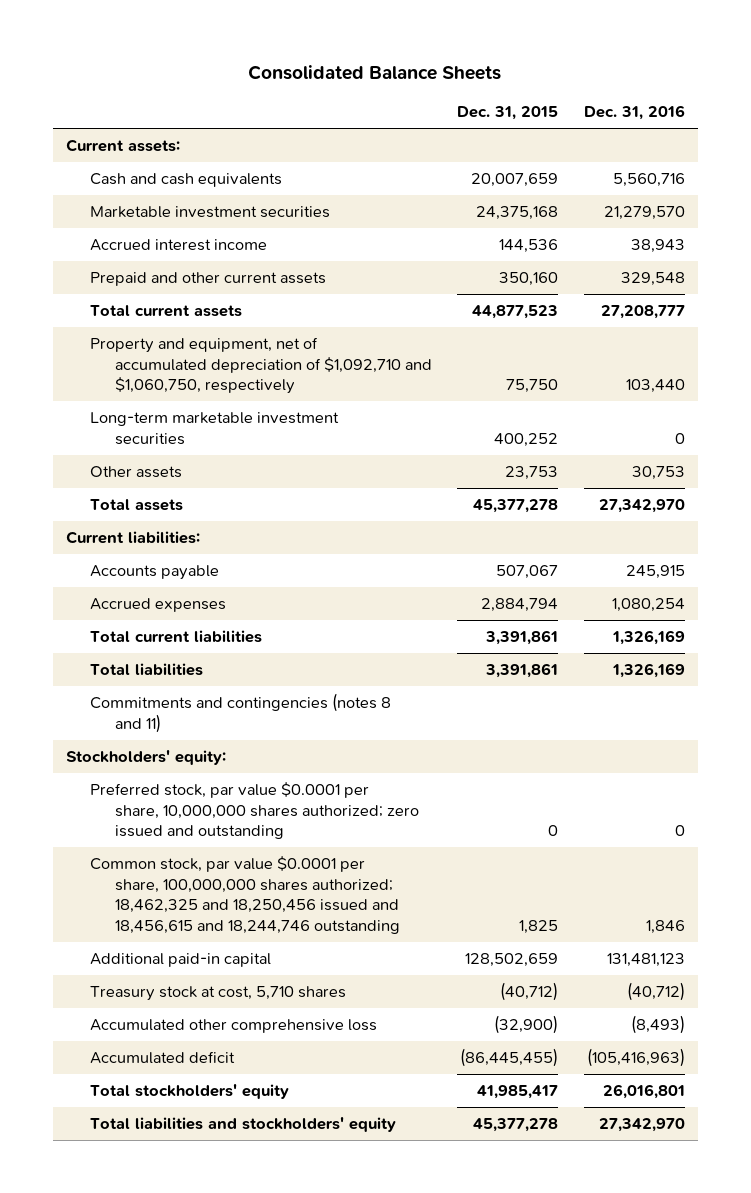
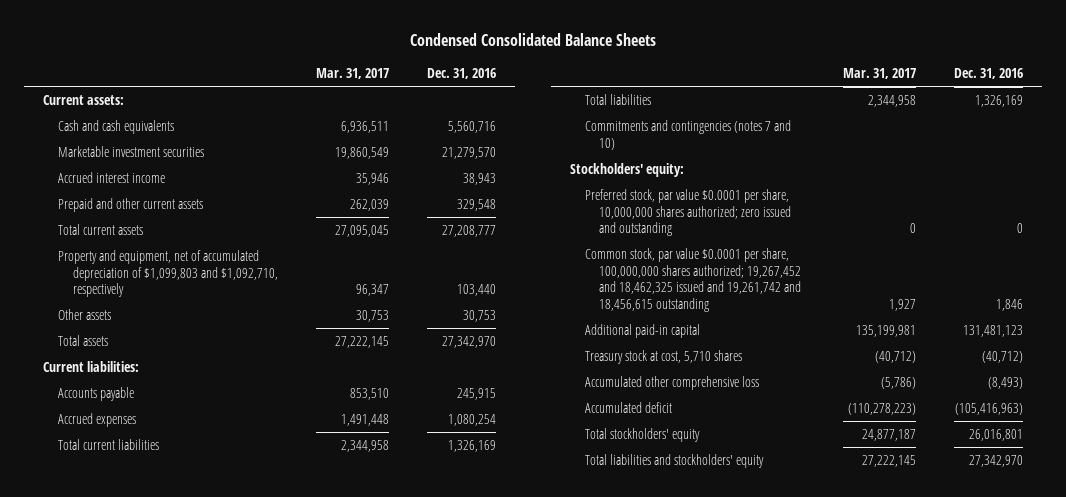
- Consolidated Balance Sheets
+ Condensed Consolidated Balance Sheets
- | Dec. 31, 2015 | Dec. 31, 2016
+ | Mar. 31, 2017 | Dec. 31, 2016
- Property and equipment, net of accumulated depreciation of $1,092,710 and $1,060,750, respectively | 75,750 | 103,440
- Long-term marketable investment securities | 400,252 | 0
+ Property and equipment, net of accumulated depreciation of $1,099,803 and $1,092,710, respectively | 96,347 | 103,440
- Commitments and contingencies (notes 8 and 11)
+ Commitments and contingencies (notes 7 and 10)
- Common stock, par value $0.0001 per share, 100,000,000 shares authorized; 18,462,325 and 18,250,456 issued and 18,456,615 and 18,244,746 outstanding | 1,825 | 1,846
+ Common stock, par value $0.0001 per share, 100,000,000 shares authorized; 19,267,452 and 18,462,325 issued and 19,261,742 and 18,456,615 outstanding | 1,927 | 1,846

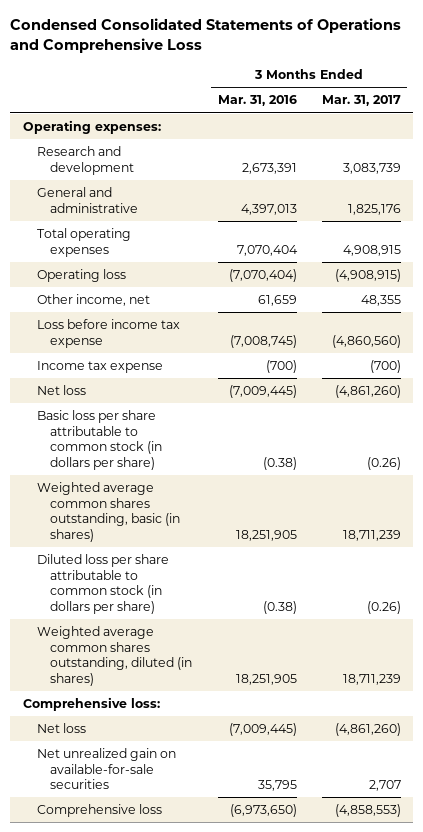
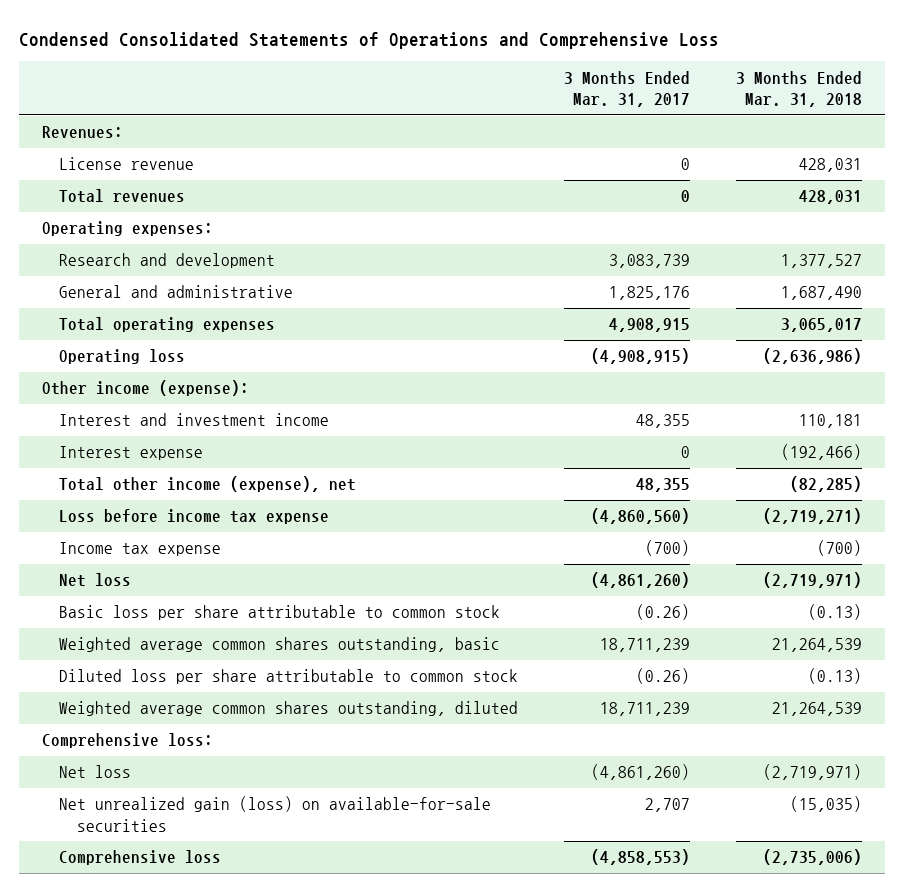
- | 3 Months Ended Mar. 31, 2016 | 3 Months Ended Mar. 31, 2017
+ | 3 Months Ended Mar. 31, 2017 | 3 Months Ended Mar. 31, 2018
+ Revenues:
+ License revenue | 0 | 428,031
+ Total revenues | 0 | 428,031
- Other income, net | 61,659 | 48,355
+ Other income (expense):
+ Interest and investment income | 48,355 | 110,181
+ Interest expense | 0 | (192,466)
+ Total other income (expense), net | 48,355 | (82,285)
- Basic loss per share attributable to common stock (in dollars per share) | (0.38) | (0.26)
- Weighted average common shares outstanding, basic (in shares) | 18,251,905 | 18,711,239
- Diluted loss per share attributable to common stock (in dollars per share) | (0.38) | (0.26)
- Weighted average common shares outstanding, diluted (in shares) | 18,251,905 | 18,711,239
+ Basic loss per share attributable to common stock | (0.26) | (0.13)
+ Weighted average common shares outstanding, basic | 18,711,239 | 21,264,539
+ Diluted loss per share attributable to common stock | (0.26) | (0.13)
+ Weighted average common shares outstanding, diluted | 18,711,239 | 21,264,539
- Net unrealized gain on available-for-sale securities | 35,795 | 2,707
+ Net unrealized gain (loss) on available-for-sale securities | 2,707 | (15,035)

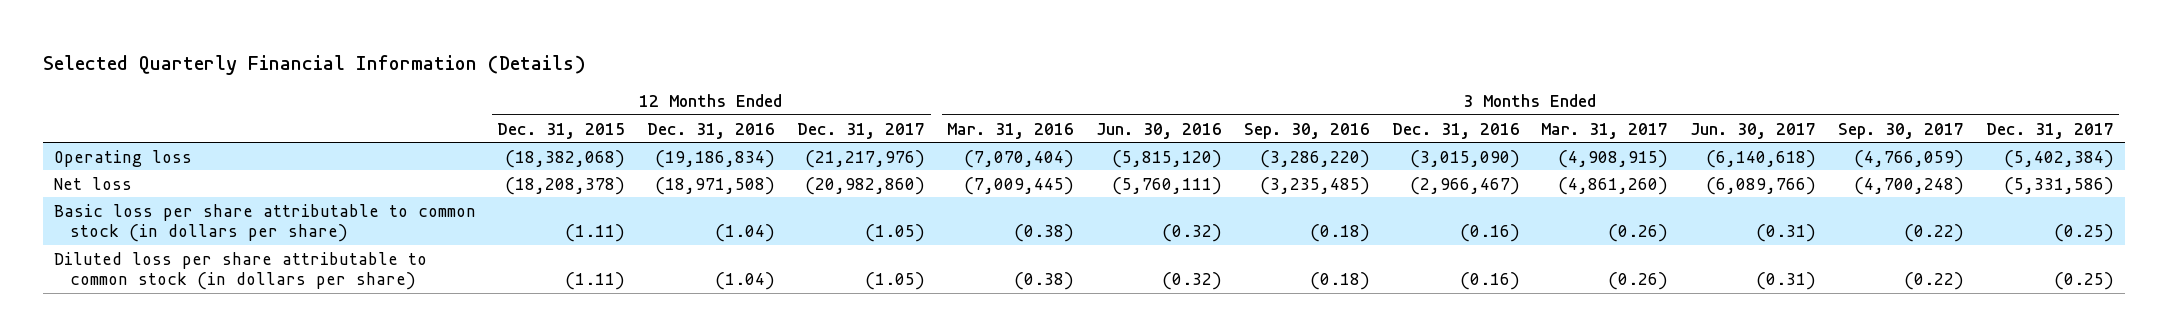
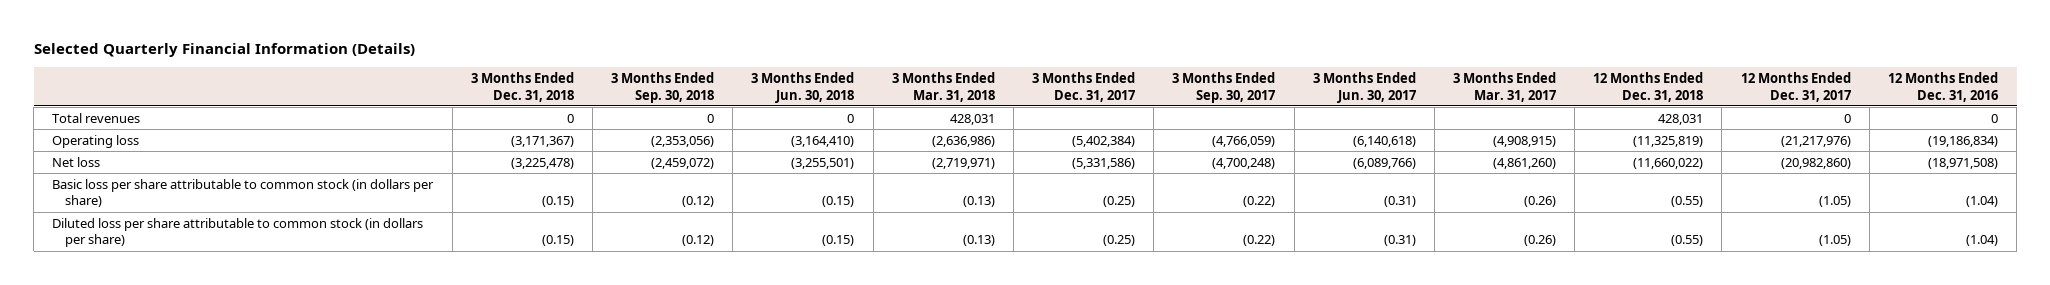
- | 12 Months Ended Dec. 31, 2015 | 12 Months Ended Dec. 31, 2016 | 12 Months Ended Dec. 31, 2017 | 3 Months Ended Mar. 31, 2016 | 3 Months Ended Jun. 30, 2016 | 3 Months Ended Sep. 30, 2016 | 3 Months Ended Dec. 31, 2016 | 3 Months Ended Mar. 31, 2017 | 3 Months Ended Jun. 30, 2017 | 3 Months Ended Sep. 30, 2017 | 3 Months Ended Dec. 31, 2017
+ | 3 Months Ended Dec. 31, 2018 | 3 Months Ended Sep. 30, 2018 | 3 Months Ended Jun. 30, 2018 | 3 Months Ended Mar. 31, 2018 | 3 Months Ended Dec. 31, 2017 | 3 Months Ended Sep. 30, 2017 | 3 Months Ended Jun. 30, 2017 | 3 Months Ended Mar. 31, 2017 | 12 Months Ended Dec. 31, 2018 | 12 Months Ended Dec. 31, 2017 | 12 Months Ended Dec. 31, 2016
+ Total revenues | 0 | 0 | 0 | 428,031 | | | | | 428,031 | 0 | 0

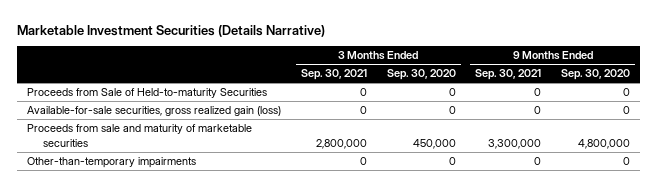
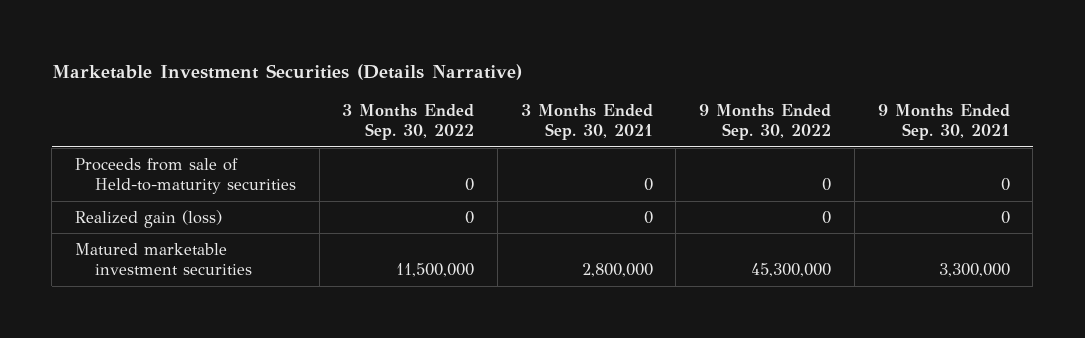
- | 3 Months Ended Sep. 30, 2021 | 3 Months Ended Sep. 30, 2020 | 9 Months Ended Sep. 30, 2021 | 9 Months Ended Sep. 30, 2020
+ | 3 Months Ended Sep. 30, 2022 | 3 Months Ended Sep. 30, 2021 | 9 Months Ended Sep. 30, 2022 | 9 Months Ended Sep. 30, 2021
- Proceeds from Sale of Held-to-maturity Securities | 0 | 0 | 0 | 0
- Available-for-sale securities, gross realized gain (loss) | 0 | 0 | 0 | 0
- Proceeds from sale and maturity of marketable securities | 2,800,000 | 450,000 | 3,300,000 | 4,800,000
- Other-than-temporary impairments | 0 | 0 | 0 | 0
+ Proceeds from sale of Held-to-maturity securities | 0 | 0 | 0 | 0
+ Realized gain (loss) | 0 | 0 | 0 | 0
+ Matured marketable investment securities | 11,500,000 | 2,800,000 | 45,300,000 | 3,300,000

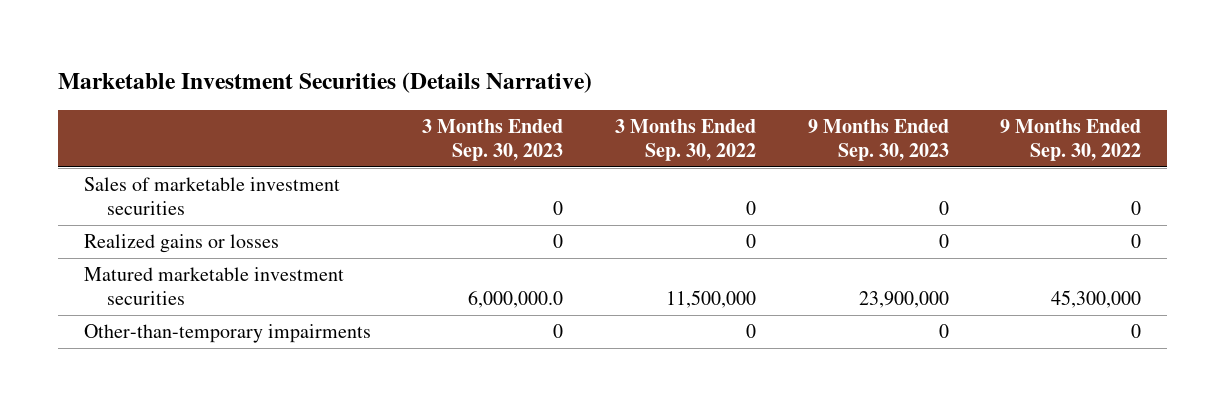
- | 3 Months Ended Sep. 30, 2022 | 3 Months Ended Sep. 30, 2021 | 9 Months Ended Sep. 30, 2022 | 9 Months Ended Sep. 30, 2021
+ | 3 Months Ended Sep. 30, 2023 | 3 Months Ended Sep. 30, 2022 | 9 Months Ended Sep. 30, 2023 | 9 Months Ended Sep. 30, 2022
- Proceeds from sale of Held-to-maturity securities | 0 | 0 | 0 | 0
- Realized gain (loss) | 0 | 0 | 0 | 0
+ Sales of marketable investment securities | 0 | 0 | 0 | 0
+ Realized gains or losses | 0 | 0 | 0 | 0
+ Other-than-temporary impairments | 0 | 0 | 0 | 0

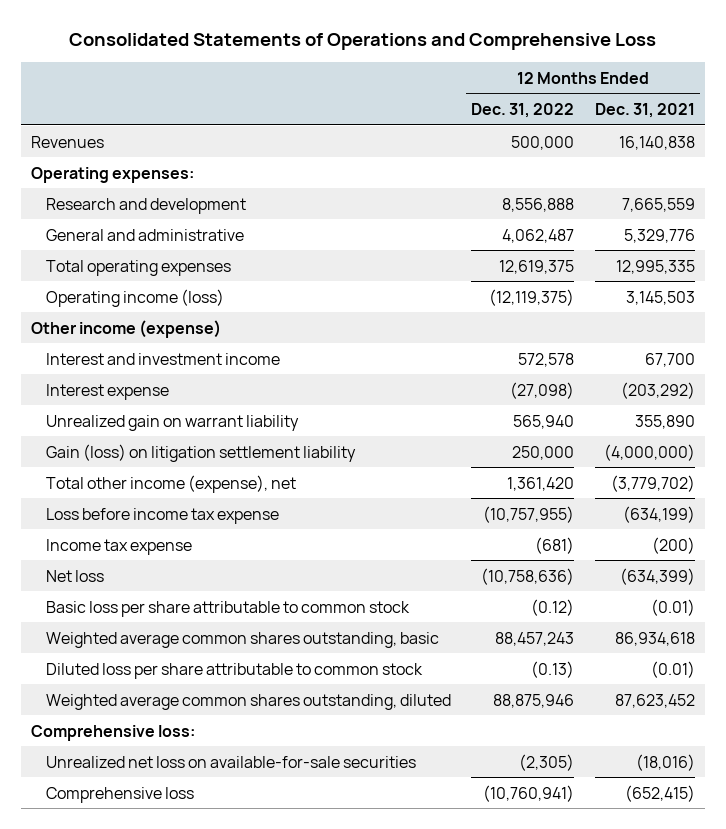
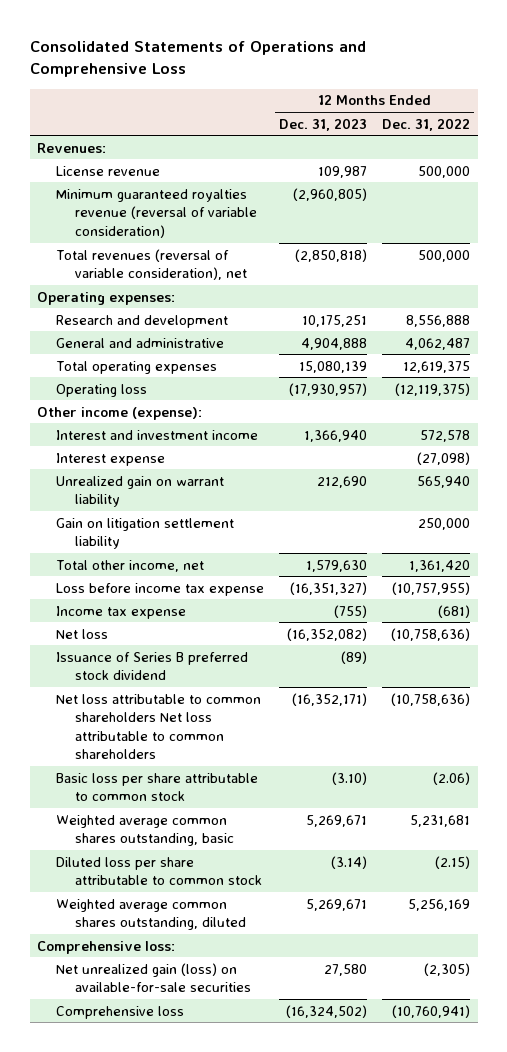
- | 12 Months Ended Dec. 31, 2022 | 12 Months Ended Dec. 31, 2021
+ | 12 Months Ended Dec. 31, 2023 | 12 Months Ended Dec. 31, 2022
- Revenues | 500,000 | 16,140,838
+ Revenues:
+ License revenue | 109,987 | 500,000
+ Minimum guaranteed royalties revenue (reversal of variable consideration) | (2,960,805) |
+ Total revenues (reversal of variable consideration), net | (2,850,818) | 500,000
- Operating income (loss) | (12,119,375) | 3,145,503
- Other income (expense)
+ Operating loss | (17,930,957) | (12,119,375)
+ Other income (expense):
- Gain (loss) on litigation settlement liability | 250,000 | (4,000,000)
- Total other income (expense), net | 1,361,420 | (3,779,702)
+ Gain on litigation settlement liability | | 250,000
+ Total other income, net | 1,579,630 | 1,361,420
- Basic loss per share attributable to common stock | (0.12) | (0.01)
- Weighted average common shares outstanding, basic | 88,457,243 | 86,934,618
- Diluted loss per share attributable to common stock | (0.13) | (0.01)
- Weighted average common shares outstanding, diluted | 88,875,946 | 87,623,452
+ Issuance of Series B preferred stock dividend | (89) |
+ Net loss attributable to common shareholders Net loss attributable to common shareholders | (16,352,171) | (10,758,636)
+ Basic loss per share attributable to common stock | (3.10) | (2.06)
+ Weighted average common shares outstanding, basic | 5,269,671 | 5,231,681
+ Diluted loss per share attributable to common stock | (3.14) | (2.15)
+ Weighted average common shares outstanding, diluted | 5,269,671 | 5,256,169
- Unrealized net loss on available-for-sale securities | (2,305) | (18,016)
+ Net unrealized gain (loss) on available-for-sale securities | 27,580 | (2,305)

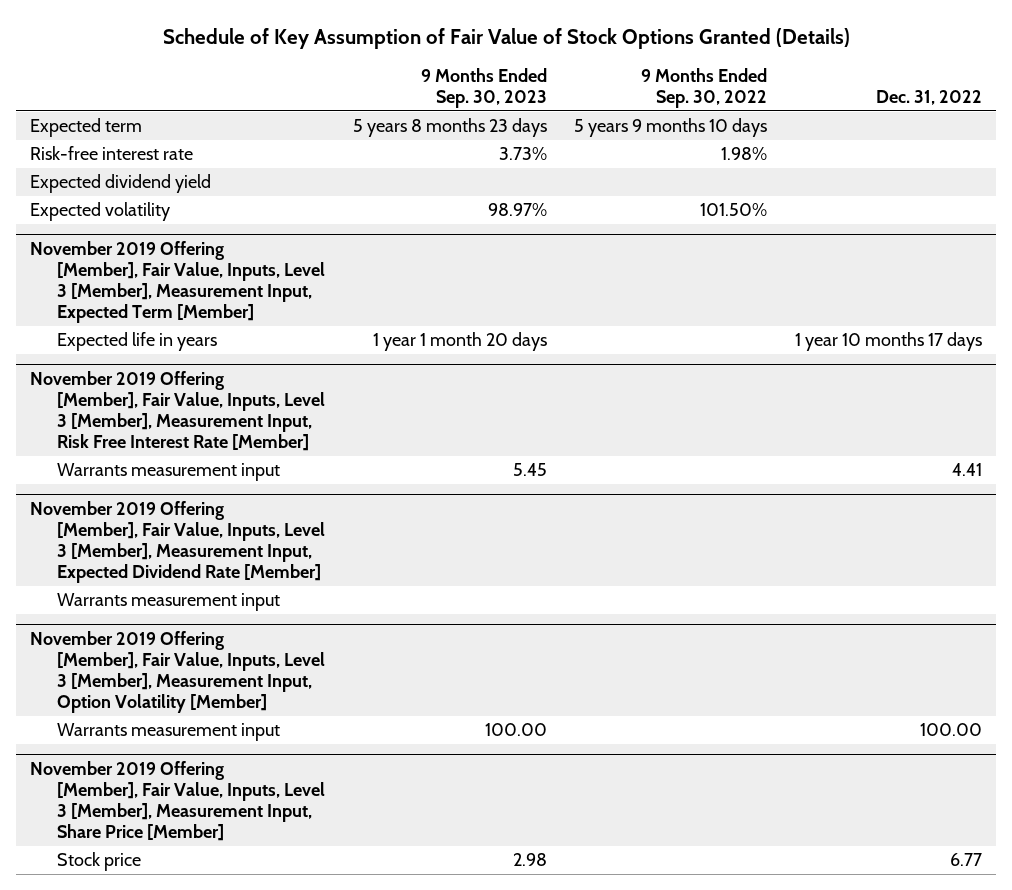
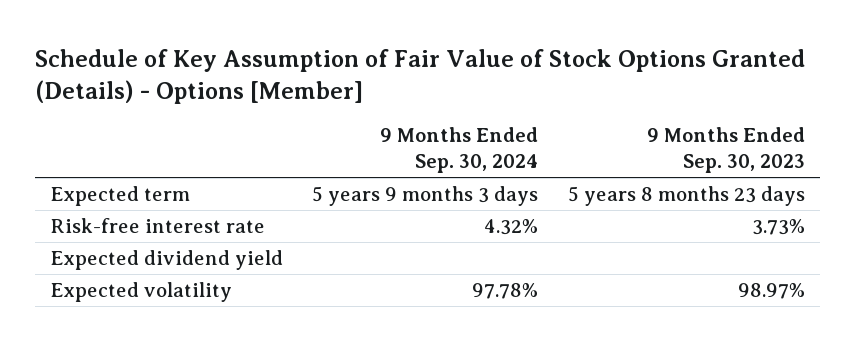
- Schedule of Key Assumption of Fair Value of Stock Options Granted (Details)
+ Schedule of Key Assumption of Fair Value of Stock Options Granted (Details) - Options [Member]
- | 9 Months Ended Sep. 30, 2023 | 9 Months Ended Sep. 30, 2022 | Dec. 31, 2022
+ | 9 Months Ended Sep. 30, 2024 | 9 Months Ended Sep. 30, 2023
- November 2019 Offering [Member], Fair Value, Inputs, Level 3 [Member], Measurement Input, Expected Term [Member]
- Expected life in years | 1 year 1 month 20 days | | 1 year 10 months 17 days
- November 2019 Offering [Member], Fair Value, Inputs, Level 3 [Member], Measurement Input, Risk Free Interest Rate [Member]
- Warrants measurement input | 5.45 | | 4.41
- November 2019 Offering [Member], Fair Value, Inputs, Level 3 [Member], Measurement Input, Expected Dividend Rate [Member]
- Warrants measurement input
- November 2019 Offering [Member], Fair Value, Inputs, Level 3 [Member], Measurement Input, Option Volatility [Member]
- Warrants measurement input | 100.00 | | 100.00
- November 2019 Offering [Member], Fair Value, Inputs, Level 3 [Member], Measurement Input, Share Price [Member]
- Stock price | 2.98 | | 6.77

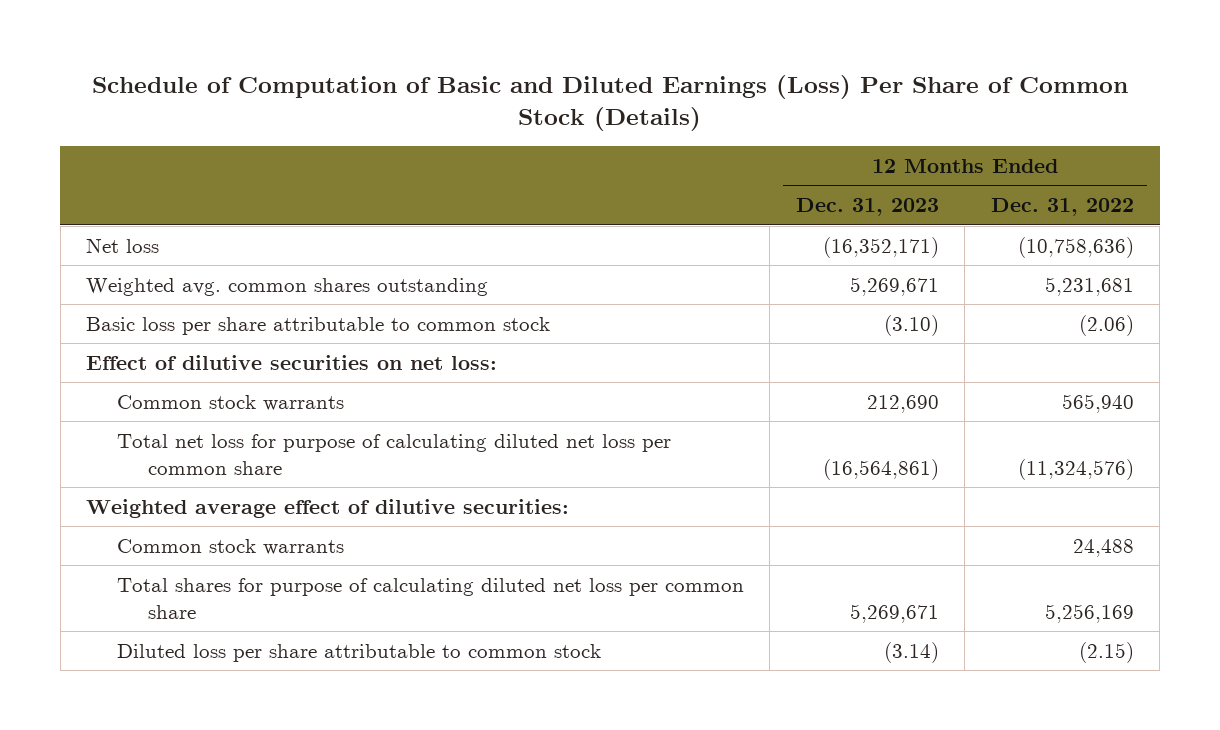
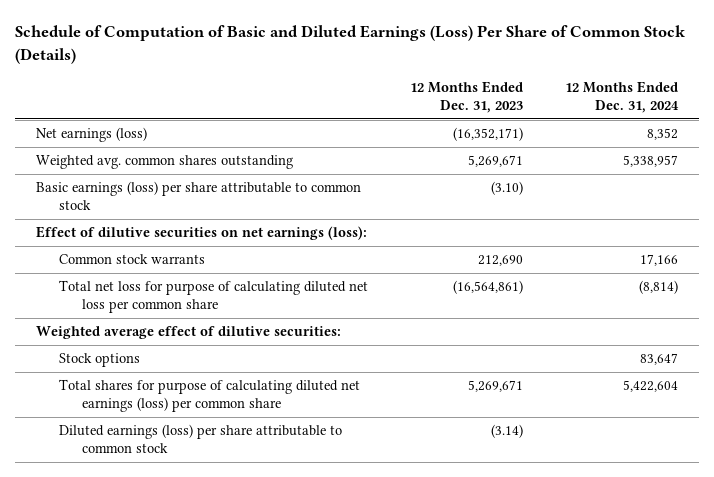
- | 12 Months Ended Dec. 31, 2023 | 12 Months Ended Dec. 31, 2022
+ | 12 Months Ended Dec. 31, 2023 | 12 Months Ended Dec. 31, 2024
- Net loss | (16,352,171) | (10,758,636)
+ Net earnings (loss) | (16,352,171) | 8,352
- Basic loss per share attributable to common stock | (3.10) | (2.06)
- Effect of dilutive securities on net loss:
+ Basic earnings (loss) per share attributable to common stock | (3.10) |
+ Effect of dilutive securities on net earnings (loss):
- Common stock warrants | | 24,488
- Total shares for purpose of calculating diluted net loss per common share | 5,269,671 | 5,256,169
- Diluted loss per share attributable to common stock | (3.14) | (2.15)
+ Stock options | | 83,647
+ Total shares for purpose of calculating diluted net earnings (loss) per common share | 5,269,671 | 5,422,604
+ Diluted earnings (loss) per share attributable to common stock | (3.14) |

